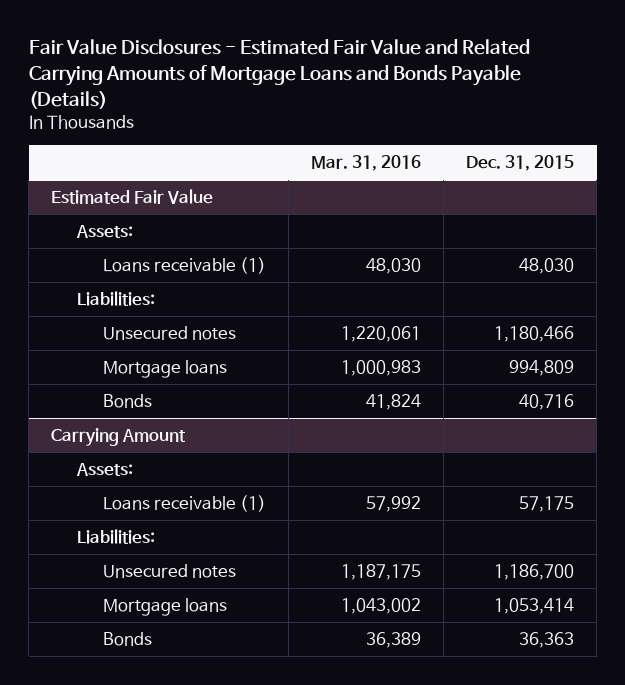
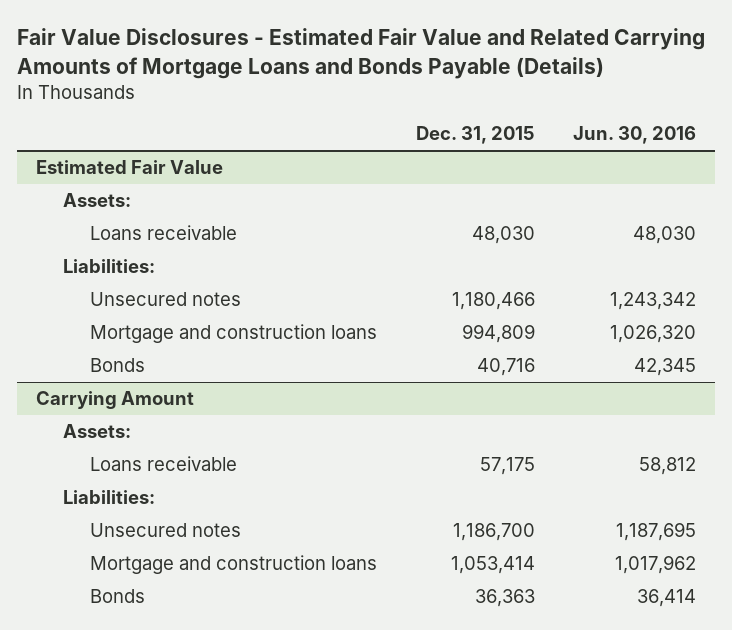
- | Mar. 31, 2016 | Dec. 31, 2015
+ | Dec. 31, 2015 | Jun. 30, 2016
@ Estimated Fair Value
- Loans receivable (1) | 48,030 | 48,030
+ Loans receivable | 48,030 | 48,030
- Mortgage loans | 1,000,983 | 994,809
+ Mortgage and construction loans | 994,809 | 1,026,320
@ Carrying Amount
- Loans receivable (1) | 57,992 | 57,175
+ Loans receivable | 57,175 | 58,812
- Mortgage loans | 1,043,002 | 1,053,414
+ Mortgage and construction loans | 1,053,414 | 1,017,962

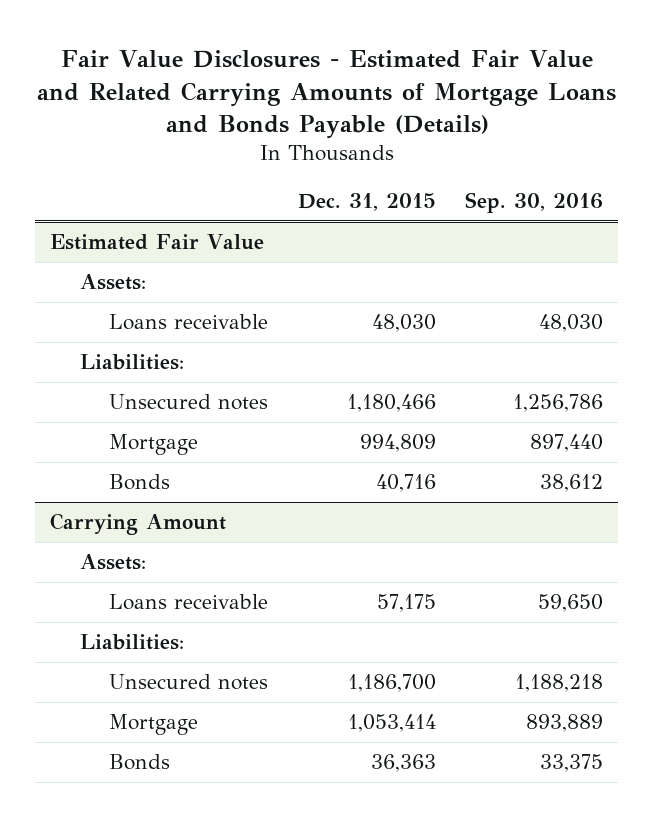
- | Dec. 31, 2015 | Jun. 30, 2016
+ | Dec. 31, 2015 | Sep. 30, 2016
@ Estimated Fair Value
- Mortgage and construction loans | 994,809 | 1,026,320
+ Mortgage | 994,809 | 897,440
@ Carrying Amount
- Mortgage and construction loans | 1,053,414 | 1,017,962
+ Mortgage | 1,053,414 | 893,889

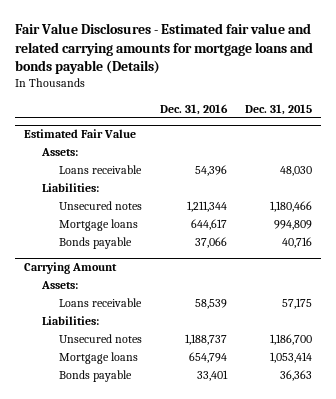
- Fair Value Disclosures - Estimated Fair Value and Related Carrying Amounts of Mortgage Loans and Bonds Payable (Details)
+ Fair Value Disclosures - Estimated fair value and related carrying amounts for mortgage loans and bonds payable (Details)
- | Dec. 31, 2015 | Sep. 30, 2016
+ | Dec. 31, 2016 | Dec. 31, 2015
@ Estimated Fair Value
- Mortgage | 994,809 | 897,440
- Bonds | 40,716 | 38,612
+ Mortgage loans | 644,617 | 994,809
+ Bonds payable | 37,066 | 40,716
@ Carrying Amount
- Mortgage | 1,053,414 | 893,889
- Bonds | 36,363 | 33,375
+ Mortgage loans | 654,794 | 1,053,414
+ Bonds payable | 33,401 | 36,363

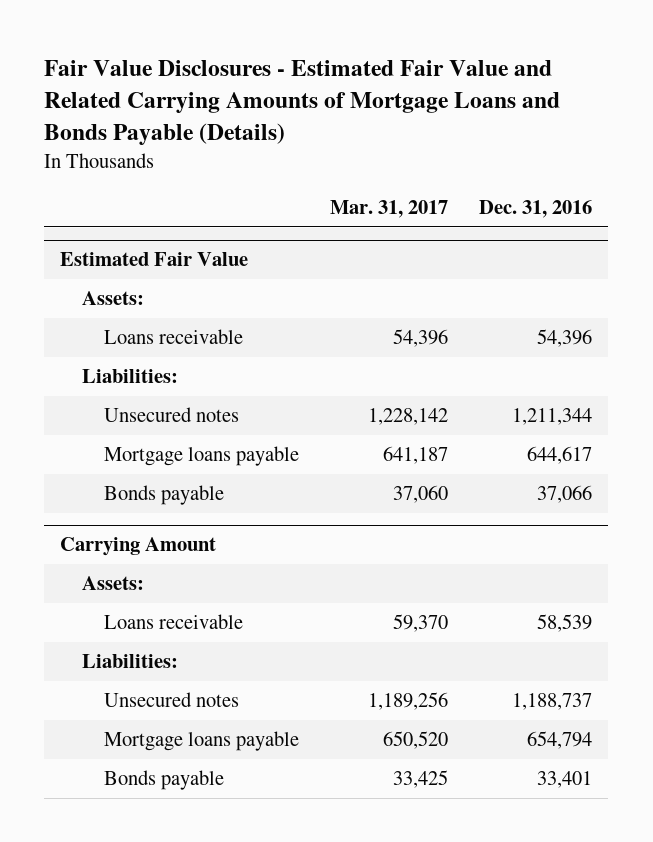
- Fair Value Disclosures - Estimated fair value and related carrying amounts for mortgage loans and bonds payable (Details)
+ Fair Value Disclosures - Estimated Fair Value and Related Carrying Amounts of Mortgage Loans and Bonds Payable (Details)
- | Dec. 31, 2016 | Dec. 31, 2015
+ | Mar. 31, 2017 | Dec. 31, 2016
@ Estimated Fair Value
- Mortgage loans | 644,617 | 994,809
+ Mortgage loans payable | 641,187 | 644,617
@ Carrying Amount
- Mortgage loans | 654,794 | 1,053,414
+ Mortgage loans payable | 650,520 | 654,794

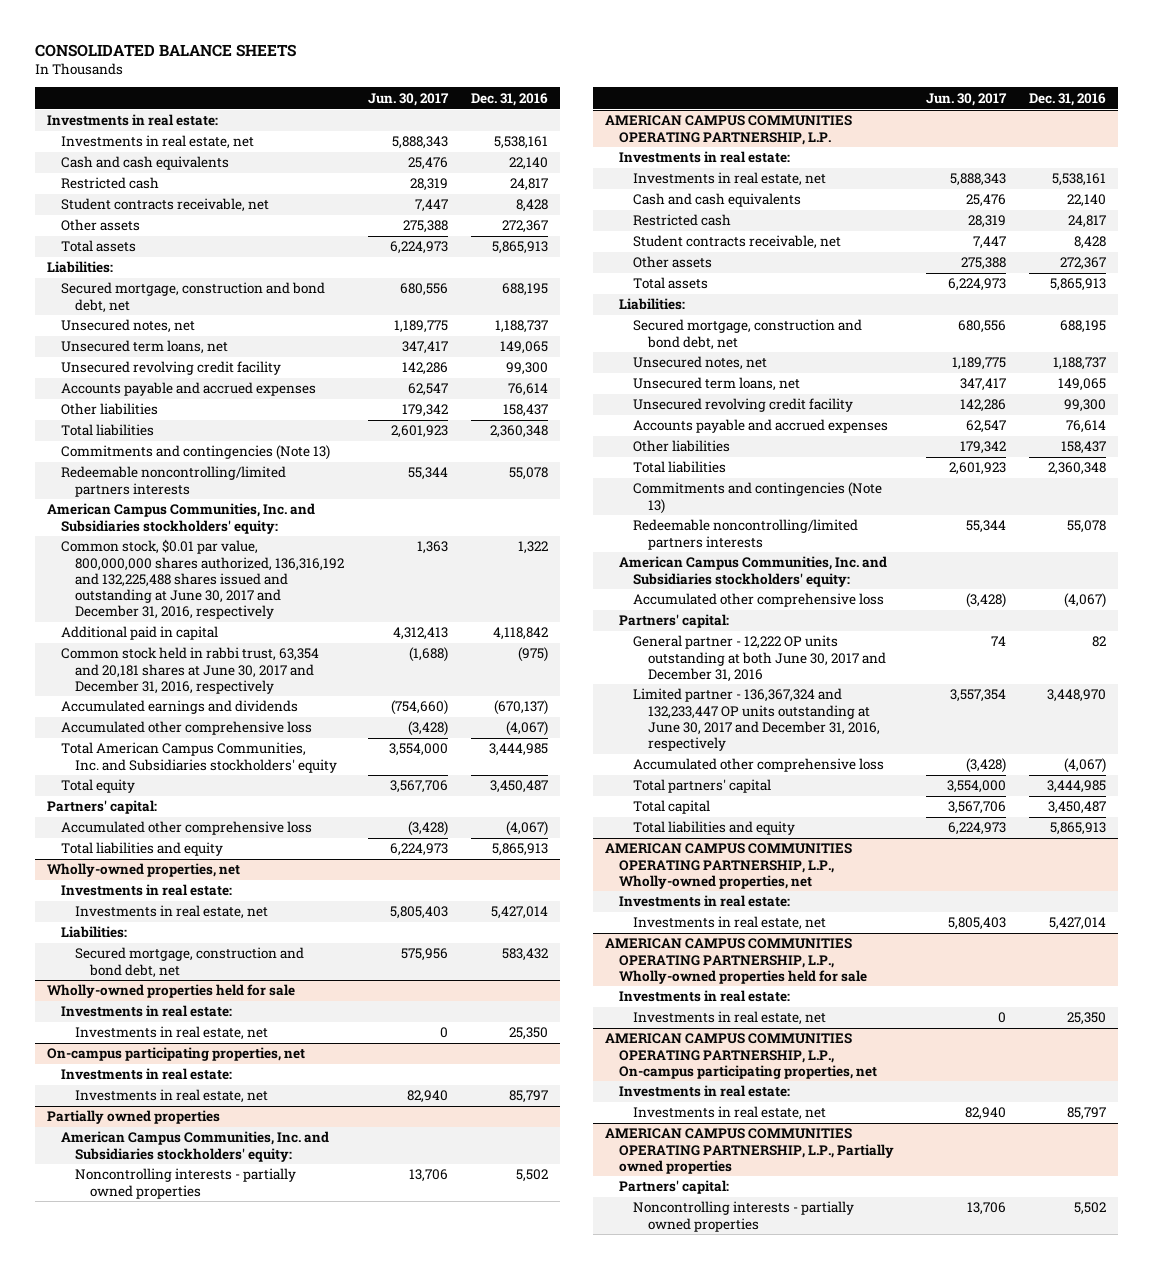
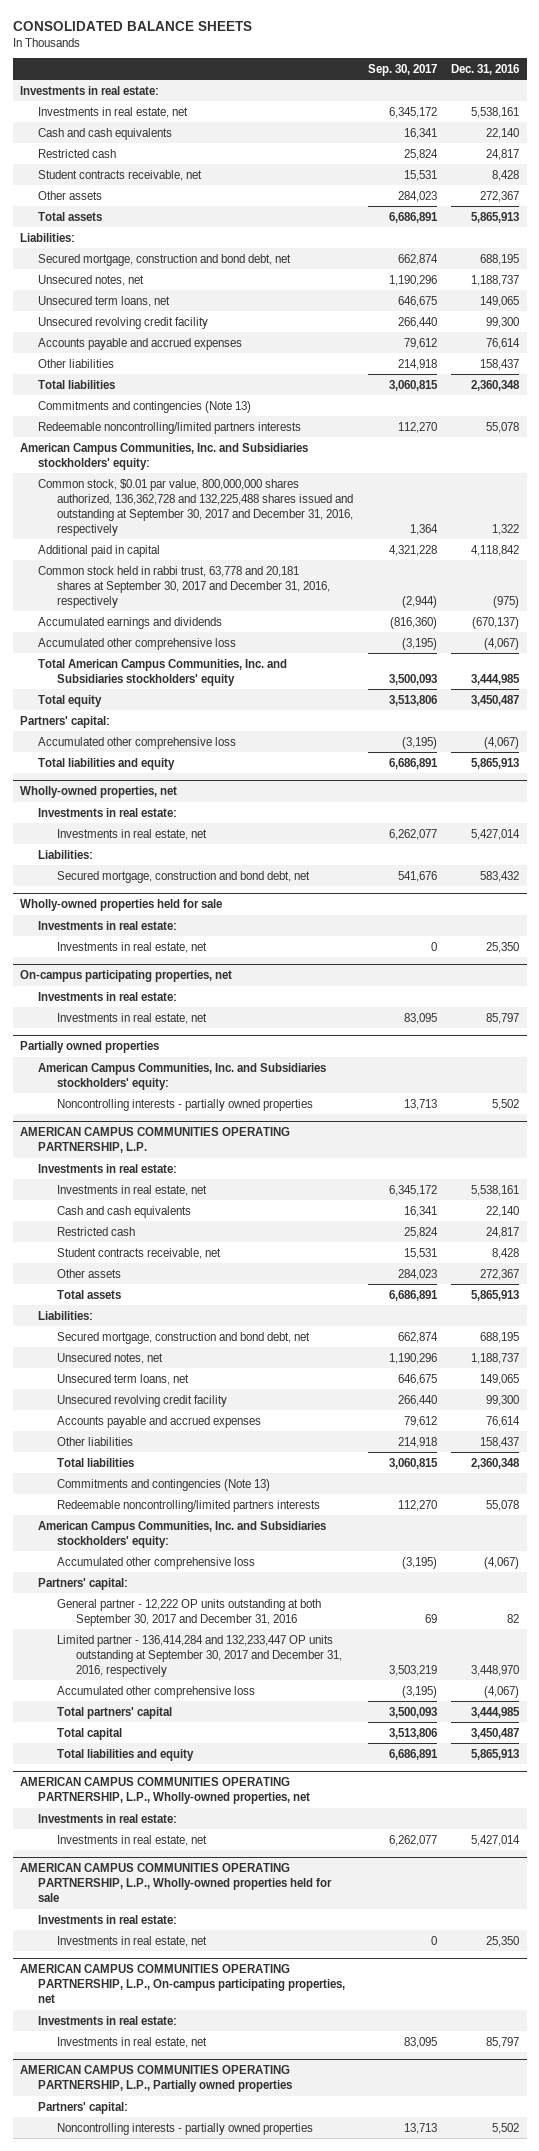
- | Jun. 30, 2017 | Dec. 31, 2016
+ | Sep. 30, 2017 | Dec. 31, 2016
- Common stock, $0.01 par value, 800,000,000 shares authorized, 136,316,192 and 132,225,488 shares issued and outstanding at June 30, 2017 and December 31, 2016, respectively | 1,363 | 1,322
+ Common stock, $0.01 par value, 800,000,000 shares authorized, 136,362,728 and 132,225,488 shares issued and outstanding at September 30, 2017 and December 31, 2016, respectively | 1,364 | 1,322
- Common stock held in rabbi trust, 63,354 and 20,181 shares at June 30, 2017 and December 31, 2016, respectively | (1,688) | (975)
+ Common stock held in rabbi trust, 63,778 and 20,181 shares at September 30, 2017 and December 31, 2016, respectively | (2,944) | (975)
@ AMERICAN CAMPUS COMMUNITIES OPERATING PARTNERSHIP, L.P.
- General partner - 12,222 OP units outstanding at both June 30, 2017 and December 31, 2016 | 74 | 82
- Limited partner - 136,367,324 and 132,233,447 OP units outstanding at June 30, 2017 and December 31, 2016, respectively | 3,557,354 | 3,448,970
+ General partner - 12,222 OP units outstanding at both September 30, 2017 and December 31, 2016 | 69 | 82
+ Limited partner - 136,414,284 and 132,233,447 OP units outstanding at September 30, 2017 and December 31, 2016, respectively | 3,503,219 | 3,448,970

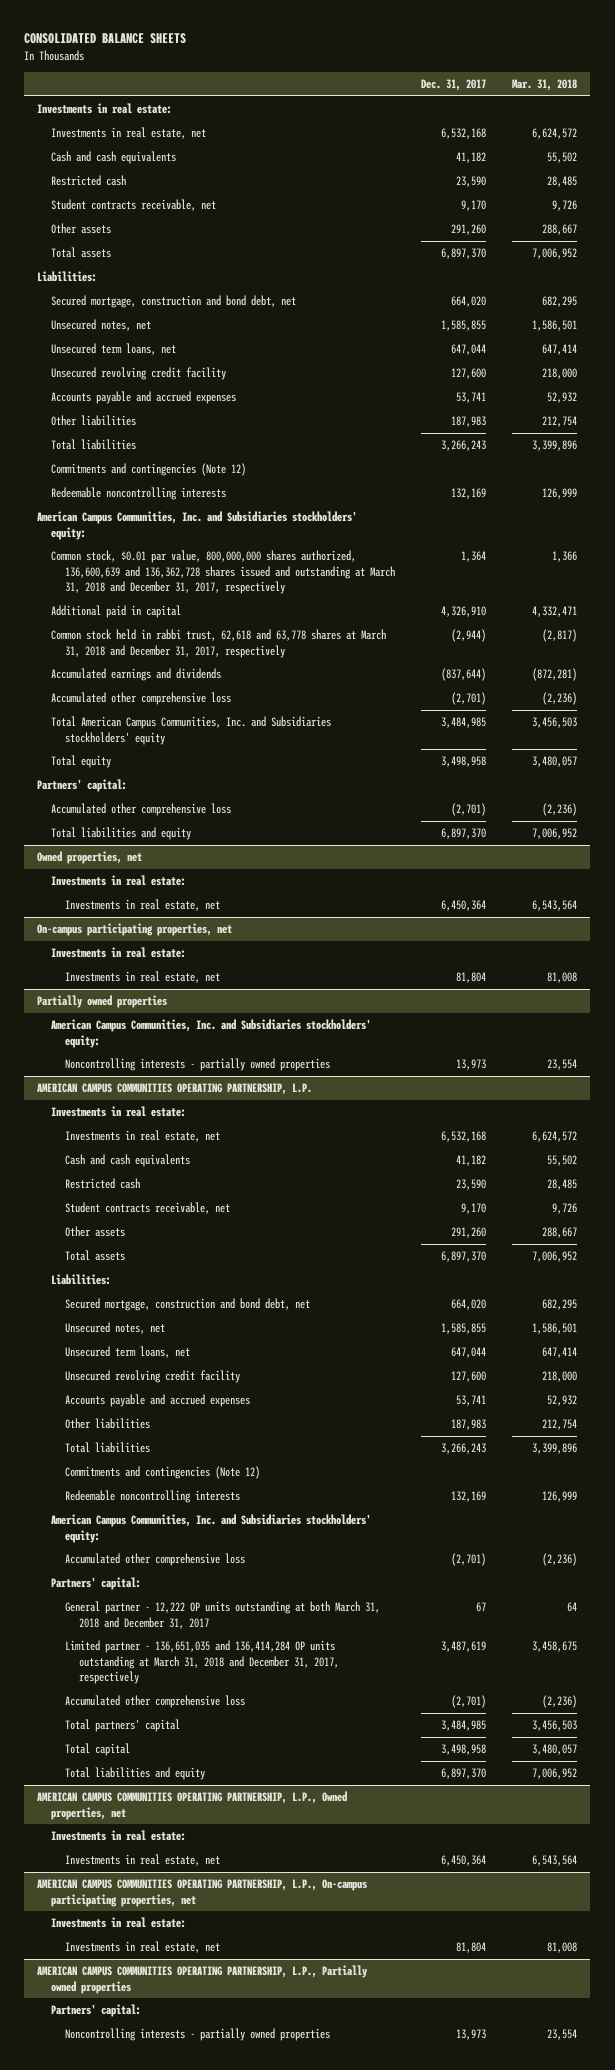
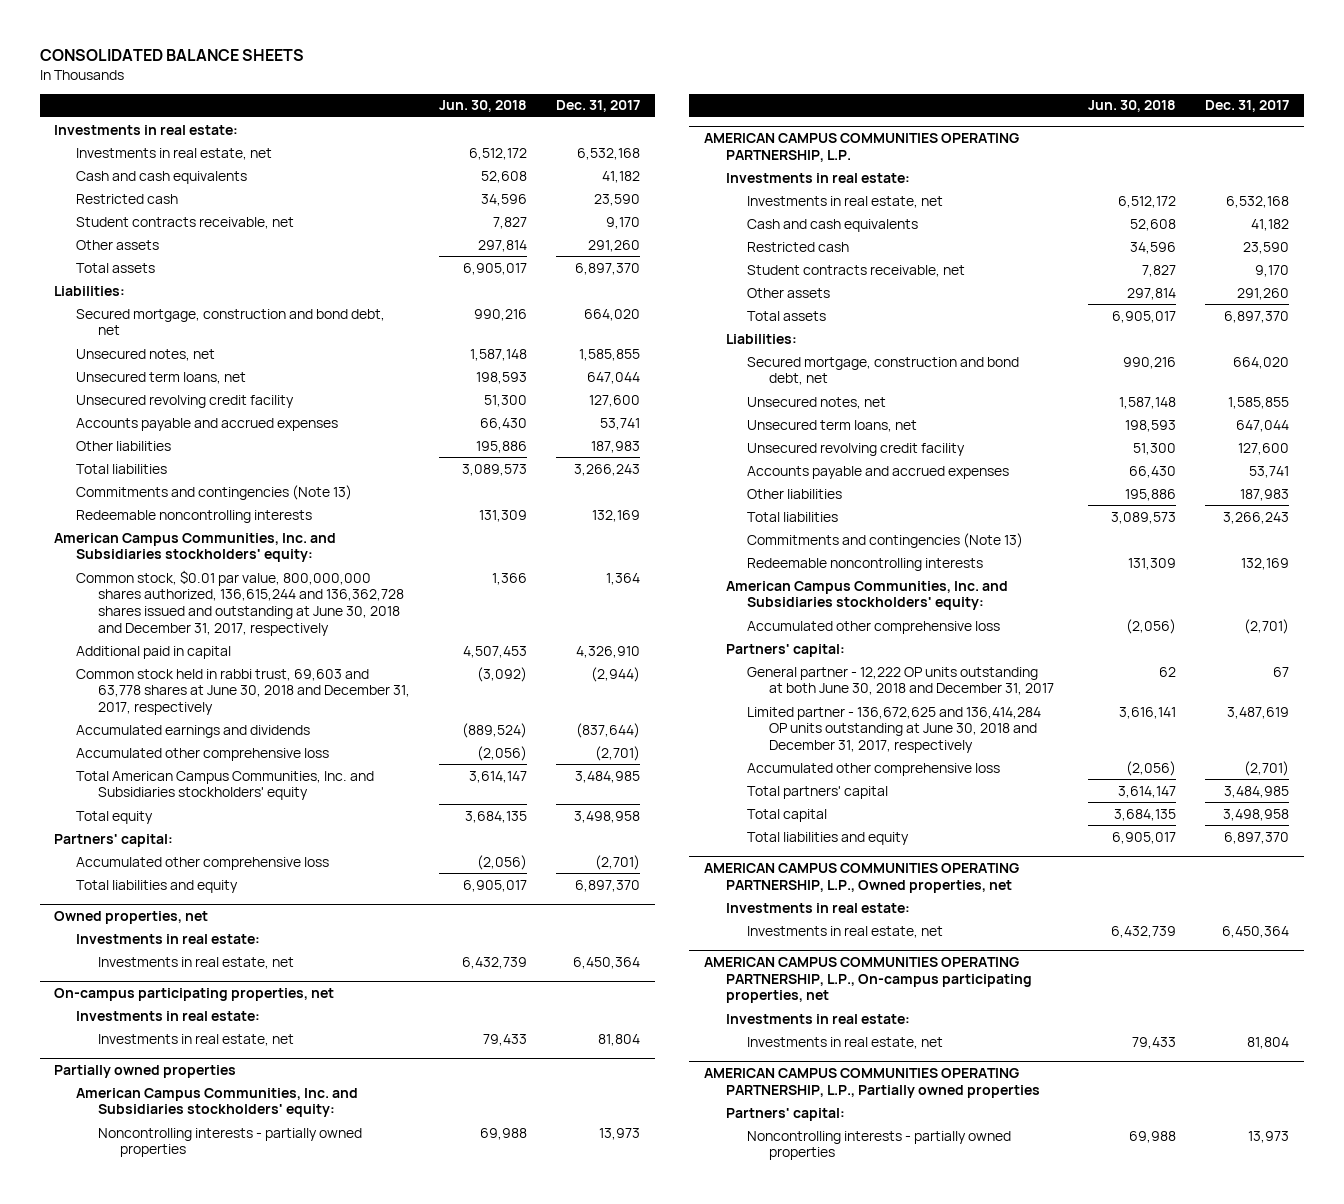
- | Dec. 31, 2017 | Mar. 31, 2018
+ | Jun. 30, 2018 | Dec. 31, 2017
- Commitments and contingencies (Note 12)
+ Commitments and contingencies (Note 13)
- Common stock, $0.01 par value, 800,000,000 shares authorized, 136,600,639 and 136,362,728 shares issued and outstanding at March 31, 2018 and December 31, 2017, respectively | 1,364 | 1,366
+ Common stock, $0.01 par value, 800,000,000 shares authorized, 136,615,244 and 136,362,728 shares issued and outstanding at June 30, 2018 and December 31, 2017, respectively | 1,366 | 1,364
- Common stock held in rabbi trust, 62,618 and 63,778 shares at March 31, 2018 and December 31, 2017, respectively | (2,944) | (2,817)
+ Common stock held in rabbi trust, 69,603 and 63,778 shares at June 30, 2018 and December 31, 2017, respectively | (3,092) | (2,944)
@ AMERICAN CAMPUS COMMUNITIES OPERATING PARTNERSHIP, L.P.
- Commitments and contingencies (Note 12)
+ Commitments and contingencies (Note 13)
- General partner - 12,222 OP units outstanding at both March 31, 2018 and December 31, 2017 | 67 | 64
- Limited partner - 136,651,035 and 136,414,284 OP units outstanding at March 31, 2018 and December 31, 2017, respectively | 3,487,619 | 3,458,675
+ General partner - 12,222 OP units outstanding at both June 30, 2018 and December 31, 2017 | 62 | 67
+ Limited partner - 136,672,625 and 136,414,284 OP units outstanding at June 30, 2018 and December 31, 2017, respectively | 3,616,141 | 3,487,619

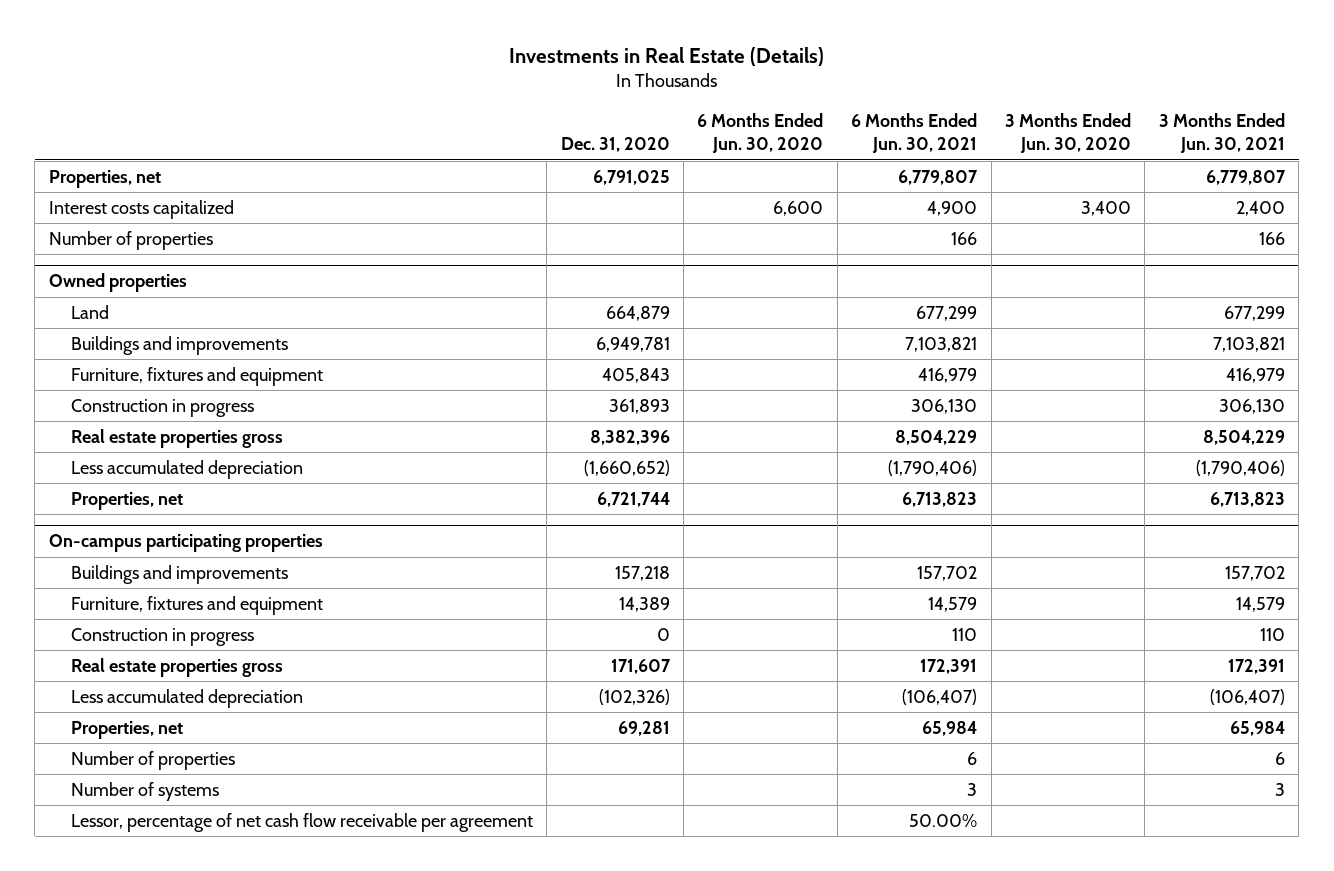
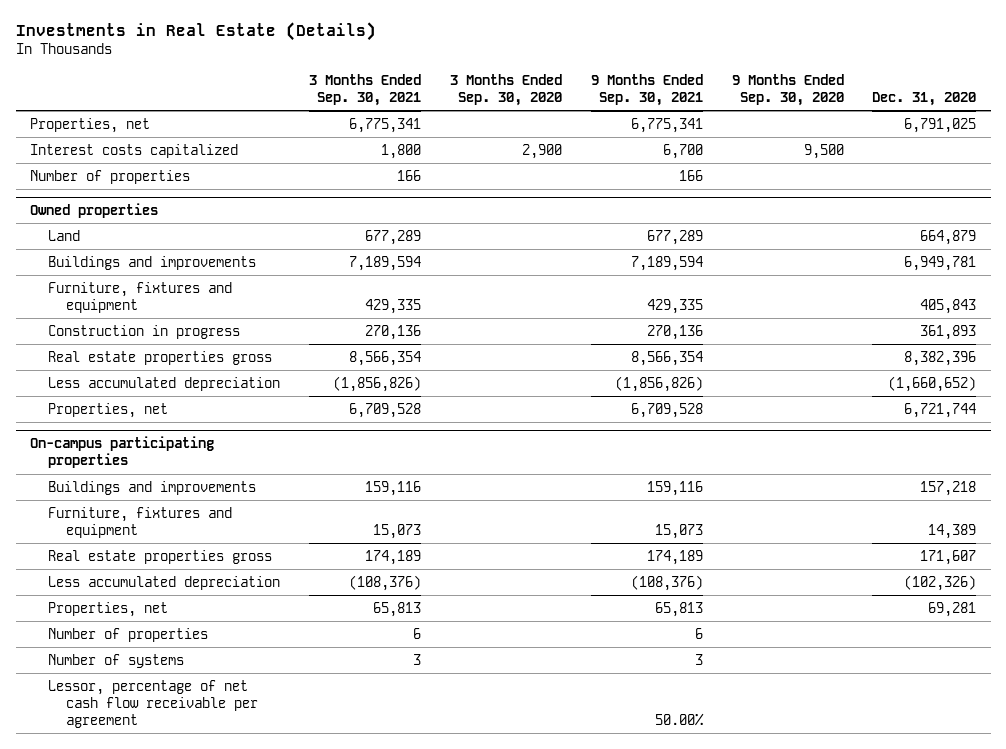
- | Dec. 31, 2020 | 6 Months Ended Jun. 30, 2020 | 6 Months Ended Jun. 30, 2021 | 3 Months Ended Jun. 30, 2020 | 3 Months Ended Jun. 30, 2021
+ | 3 Months Ended Sep. 30, 2021 | 3 Months Ended Sep. 30, 2020 | 9 Months Ended Sep. 30, 2021 | 9 Months Ended Sep. 30, 2020 | Dec. 31, 2020
@ On-campus participating properties
- Construction in progress | 0 | | 110 | | 110

